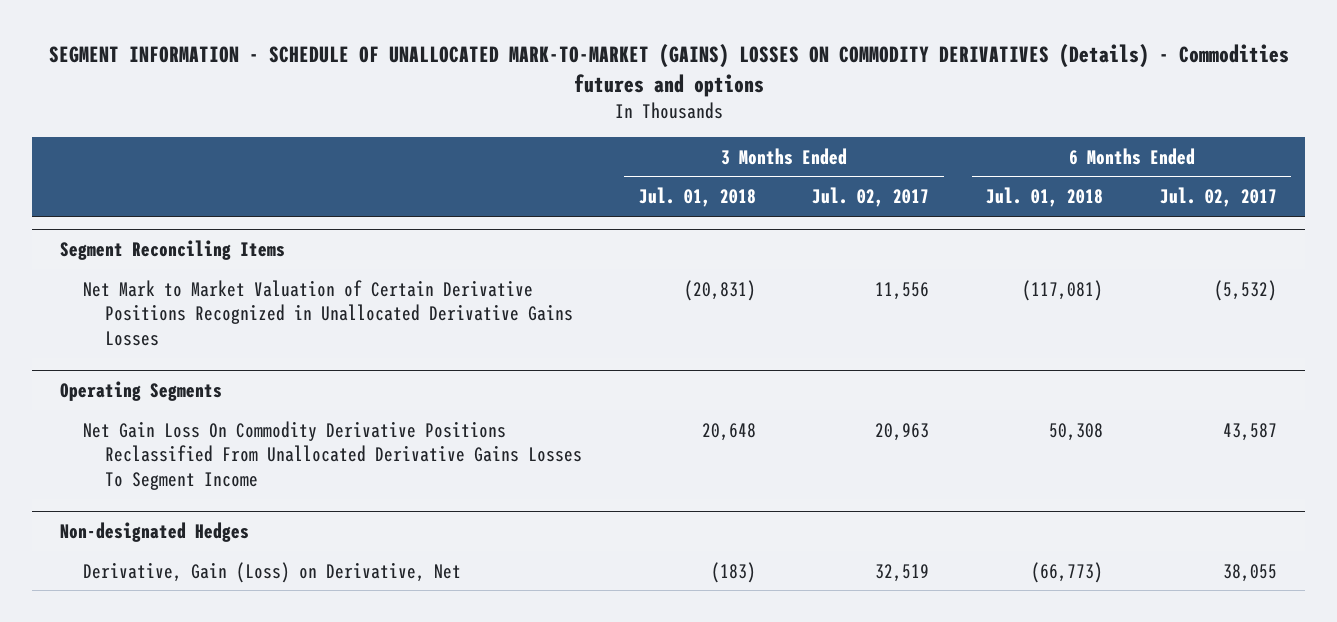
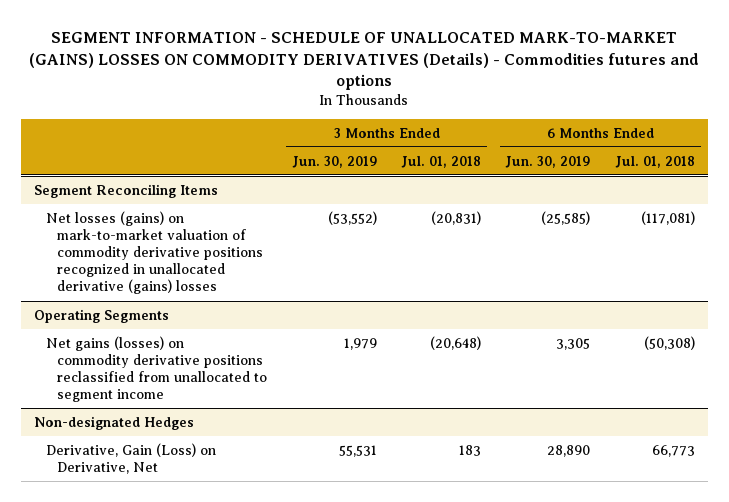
- | 3 Months Ended Jul. 01, 2018 | 3 Months Ended Jul. 02, 2017 | 6 Months Ended Jul. 01, 2018 | 6 Months Ended Jul. 02, 2017
+ | 3 Months Ended Jun. 30, 2019 | 3 Months Ended Jul. 01, 2018 | 6 Months Ended Jun. 30, 2019 | 6 Months Ended Jul. 01, 2018
@ Segment Reconciling Items
- Net Mark to Market Valuation of Certain Derivative Positions Recognized in Unallocated Derivative Gains Losses | (20,831) | 11,556 | (117,081) | (5,532)
+ Net losses (gains) on mark-to-market valuation of commodity derivative positions recognized in unallocated derivative (gains) losses | (53,552) | (20,831) | (25,585) | (117,081)
@ Operating Segments
- Net Gain Loss On Commodity Derivative Positions Reclassified From Unallocated Derivative Gains Losses To Segment Income | 20,648 | 20,963 | 50,308 | 43,587
+ Net gains (losses) on commodity derivative positions reclassified from unallocated to segment income | 1,979 | (20,648) | 3,305 | (50,308)
@ Non-designated Hedges
- Derivative, Gain (Loss) on Derivative, Net | (183) | 32,519 | (66,773) | 38,055
+ Derivative, Gain (Loss) on Derivative, Net | 55,531 | 183 | 28,890 | 66,773

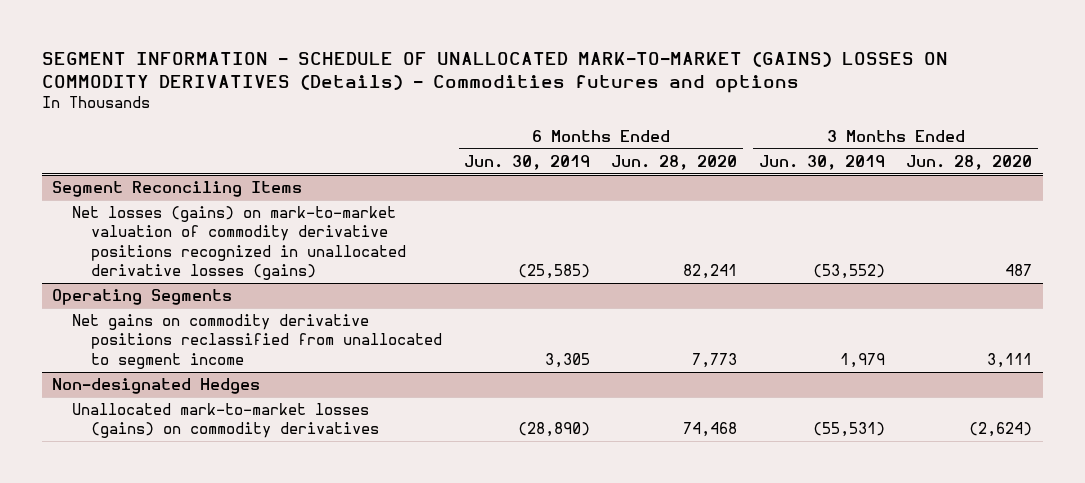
- | 3 Months Ended Jun. 30, 2019 | 3 Months Ended Jul. 01, 2018 | 6 Months Ended Jun. 30, 2019 | 6 Months Ended Jul. 01, 2018
+ | 6 Months Ended Jun. 30, 2019 | 6 Months Ended Jun. 28, 2020 | 3 Months Ended Jun. 30, 2019 | 3 Months Ended Jun. 28, 2020
@ Segment Reconciling Items
- Net losses (gains) on mark-to-market valuation of commodity derivative positions recognized in unallocated derivative (gains) losses | (53,552) | (20,831) | (25,585) | (117,081)
+ Net losses (gains) on mark-to-market valuation of commodity derivative positions recognized in unallocated derivative losses (gains) | (25,585) | 82,241 | (53,552) | 487
@ Operating Segments
- Net gains (losses) on commodity derivative positions reclassified from unallocated to segment income | 1,979 | (20,648) | 3,305 | (50,308)
+ Net gains on commodity derivative positions reclassified from unallocated to segment income | 3,305 | 7,773 | 1,979 | 3,111
@ Non-designated Hedges
- Derivative, Gain (Loss) on Derivative, Net | 55,531 | 183 | 28,890 | 66,773
+ Unallocated mark-to-market losses (gains) on commodity derivatives | (28,890) | 74,468 | (55,531) | (2,624)

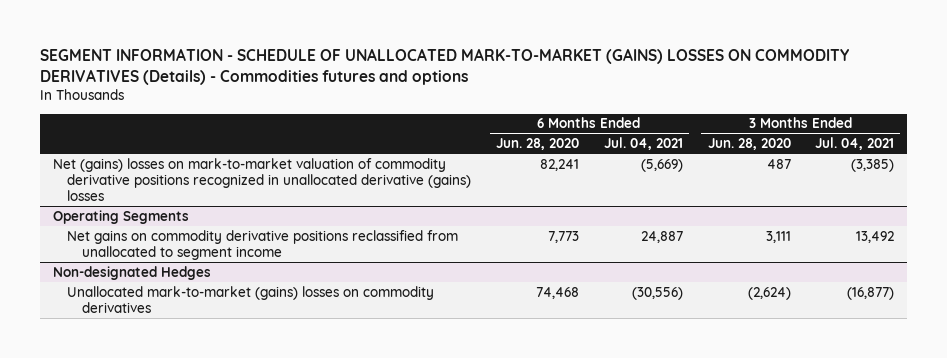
- | 6 Months Ended Jun. 30, 2019 | 6 Months Ended Jun. 28, 2020 | 3 Months Ended Jun. 30, 2019 | 3 Months Ended Jun. 28, 2020
+ | 6 Months Ended Jun. 28, 2020 | 6 Months Ended Jul. 04, 2021 | 3 Months Ended Jun. 28, 2020 | 3 Months Ended Jul. 04, 2021
- Segment Reconciling Items
- Net losses (gains) on mark-to-market valuation of commodity derivative positions recognized in unallocated derivative losses (gains) | (25,585) | 82,241 | (53,552) | 487
+ Net (gains) losses on mark-to-market valuation of commodity derivative positions recognized in unallocated derivative (gains) losses | 82,241 | (5,669) | 487 | (3,385)
@ Non-designated Hedges
- Unallocated mark-to-market losses (gains) on commodity derivatives | (28,890) | 74,468 | (55,531) | (2,624)
+ Unallocated mark-to-market (gains) losses on commodity derivatives | 74,468 | (30,556) | (2,624) | (16,877)

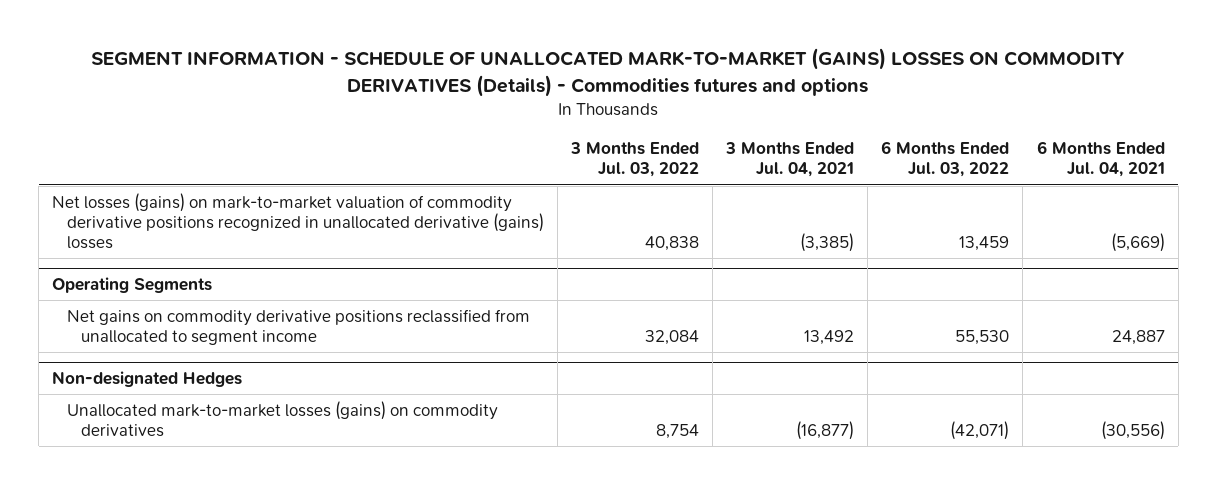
- | 6 Months Ended Jun. 28, 2020 | 6 Months Ended Jul. 04, 2021 | 3 Months Ended Jun. 28, 2020 | 3 Months Ended Jul. 04, 2021
+ | 3 Months Ended Jul. 03, 2022 | 3 Months Ended Jul. 04, 2021 | 6 Months Ended Jul. 03, 2022 | 6 Months Ended Jul. 04, 2021
- Net (gains) losses on mark-to-market valuation of commodity derivative positions recognized in unallocated derivative (gains) losses | 82,241 | (5,669) | 487 | (3,385)
+ Net losses (gains) on mark-to-market valuation of commodity derivative positions recognized in unallocated derivative (gains) losses | 40,838 | (3,385) | 13,459 | (5,669)
@ Non-designated Hedges
- Unallocated mark-to-market (gains) losses on commodity derivatives | 74,468 | (30,556) | (2,624) | (16,877)
+ Unallocated mark-to-market losses (gains) on commodity derivatives | 8,754 | (16,877) | (42,071) | (30,556)

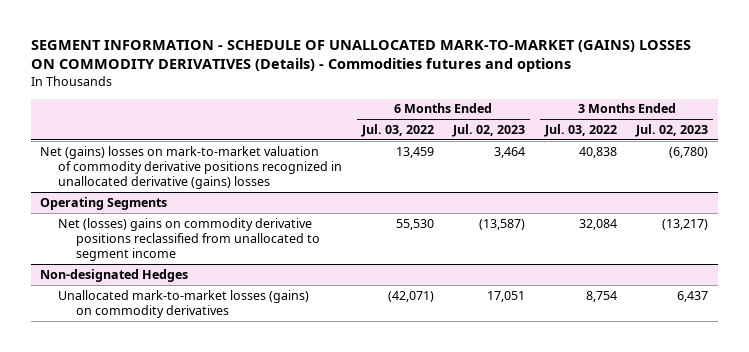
- | 3 Months Ended Jul. 03, 2022 | 3 Months Ended Jul. 04, 2021 | 6 Months Ended Jul. 03, 2022 | 6 Months Ended Jul. 04, 2021
+ | 6 Months Ended Jul. 03, 2022 | 6 Months Ended Jul. 02, 2023 | 3 Months Ended Jul. 03, 2022 | 3 Months Ended Jul. 02, 2023
- Net losses (gains) on mark-to-market valuation of commodity derivative positions recognized in unallocated derivative (gains) losses | 40,838 | (3,385) | 13,459 | (5,669)
+ Net (gains) losses on mark-to-market valuation of commodity derivative positions recognized in unallocated derivative (gains) losses | 13,459 | 3,464 | 40,838 | (6,780)
@ Operating Segments
- Net gains on commodity derivative positions reclassified from unallocated to segment income | 32,084 | 13,492 | 55,530 | 24,887
+ Net (losses) gains on commodity derivative positions reclassified from unallocated to segment income | 55,530 | (13,587) | 32,084 | (13,217)

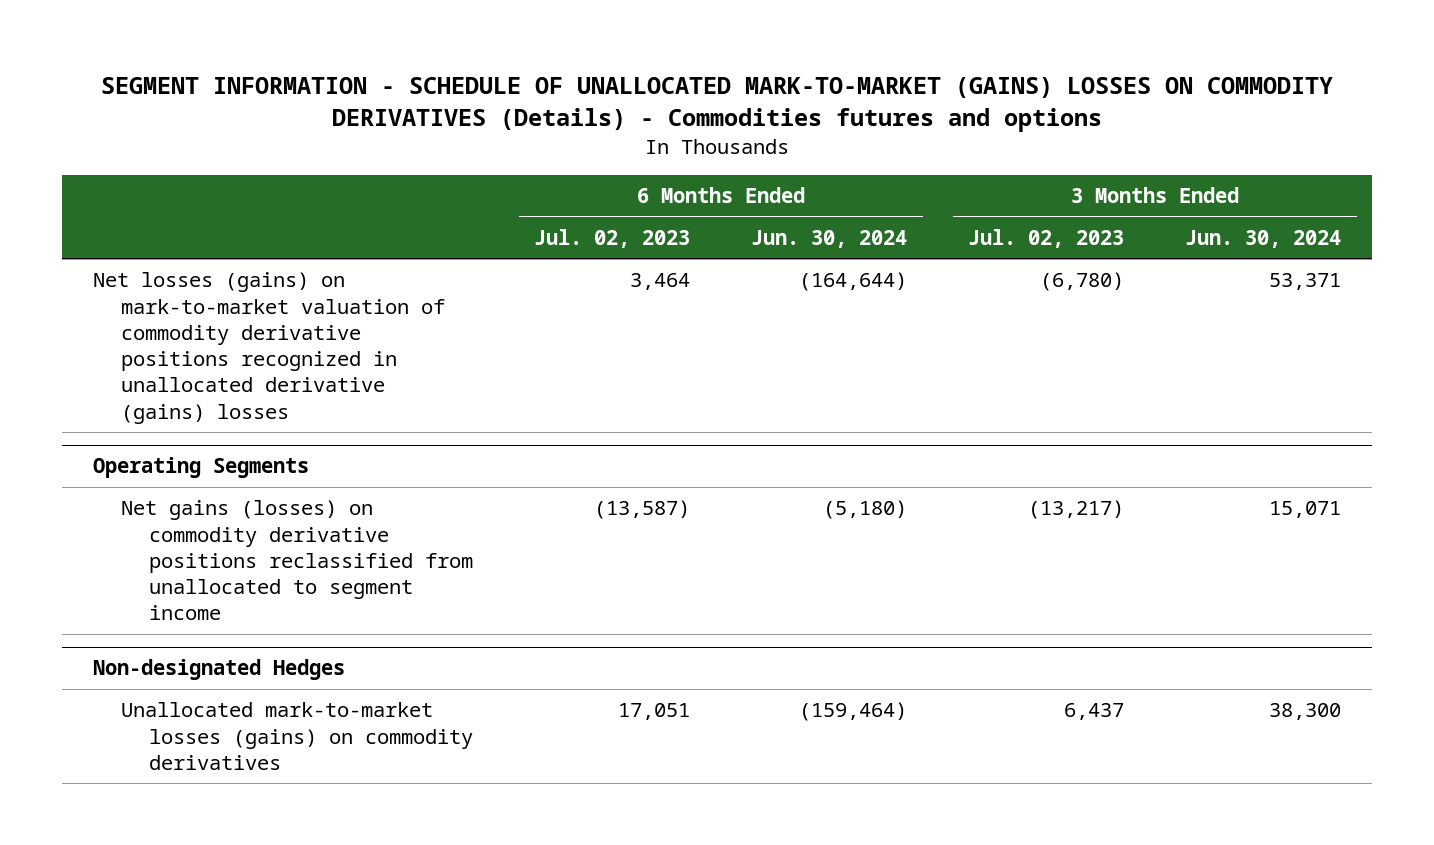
- | 6 Months Ended Jul. 03, 2022 | 6 Months Ended Jul. 02, 2023 | 3 Months Ended Jul. 03, 2022 | 3 Months Ended Jul. 02, 2023
+ | 6 Months Ended Jul. 02, 2023 | 6 Months Ended Jun. 30, 2024 | 3 Months Ended Jul. 02, 2023 | 3 Months Ended Jun. 30, 2024
- Net (gains) losses on mark-to-market valuation of commodity derivative positions recognized in unallocated derivative (gains) losses | 13,459 | 3,464 | 40,838 | (6,780)
+ Net losses (gains) on mark-to-market valuation of commodity derivative positions recognized in unallocated derivative (gains) losses | 3,464 | (164,644) | (6,780) | 53,371
@ Operating Segments
- Net (losses) gains on commodity derivative positions reclassified from unallocated to segment income | 55,530 | (13,587) | 32,084 | (13,217)
+ Net gains (losses) on commodity derivative positions reclassified from unallocated to segment income | (13,587) | (5,180) | (13,217) | 15,071

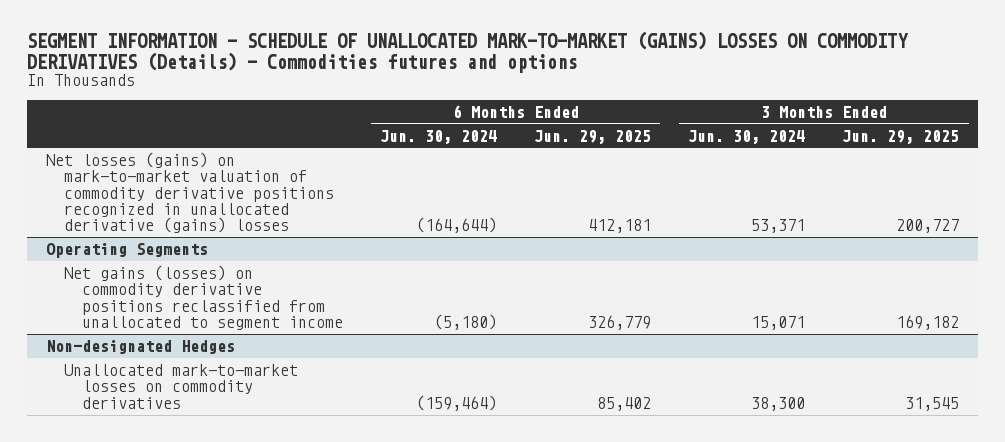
- | 6 Months Ended Jul. 02, 2023 | 6 Months Ended Jun. 30, 2024 | 3 Months Ended Jul. 02, 2023 | 3 Months Ended Jun. 30, 2024
+ | 6 Months Ended Jun. 30, 2024 | 6 Months Ended Jun. 29, 2025 | 3 Months Ended Jun. 30, 2024 | 3 Months Ended Jun. 29, 2025
@ Non-designated Hedges
- Unallocated mark-to-market losses (gains) on commodity derivatives | 17,051 | (159,464) | 6,437 | 38,300
+ Unallocated mark-to-market losses on commodity derivatives | (159,464) | 85,402 | 38,300 | 31,545

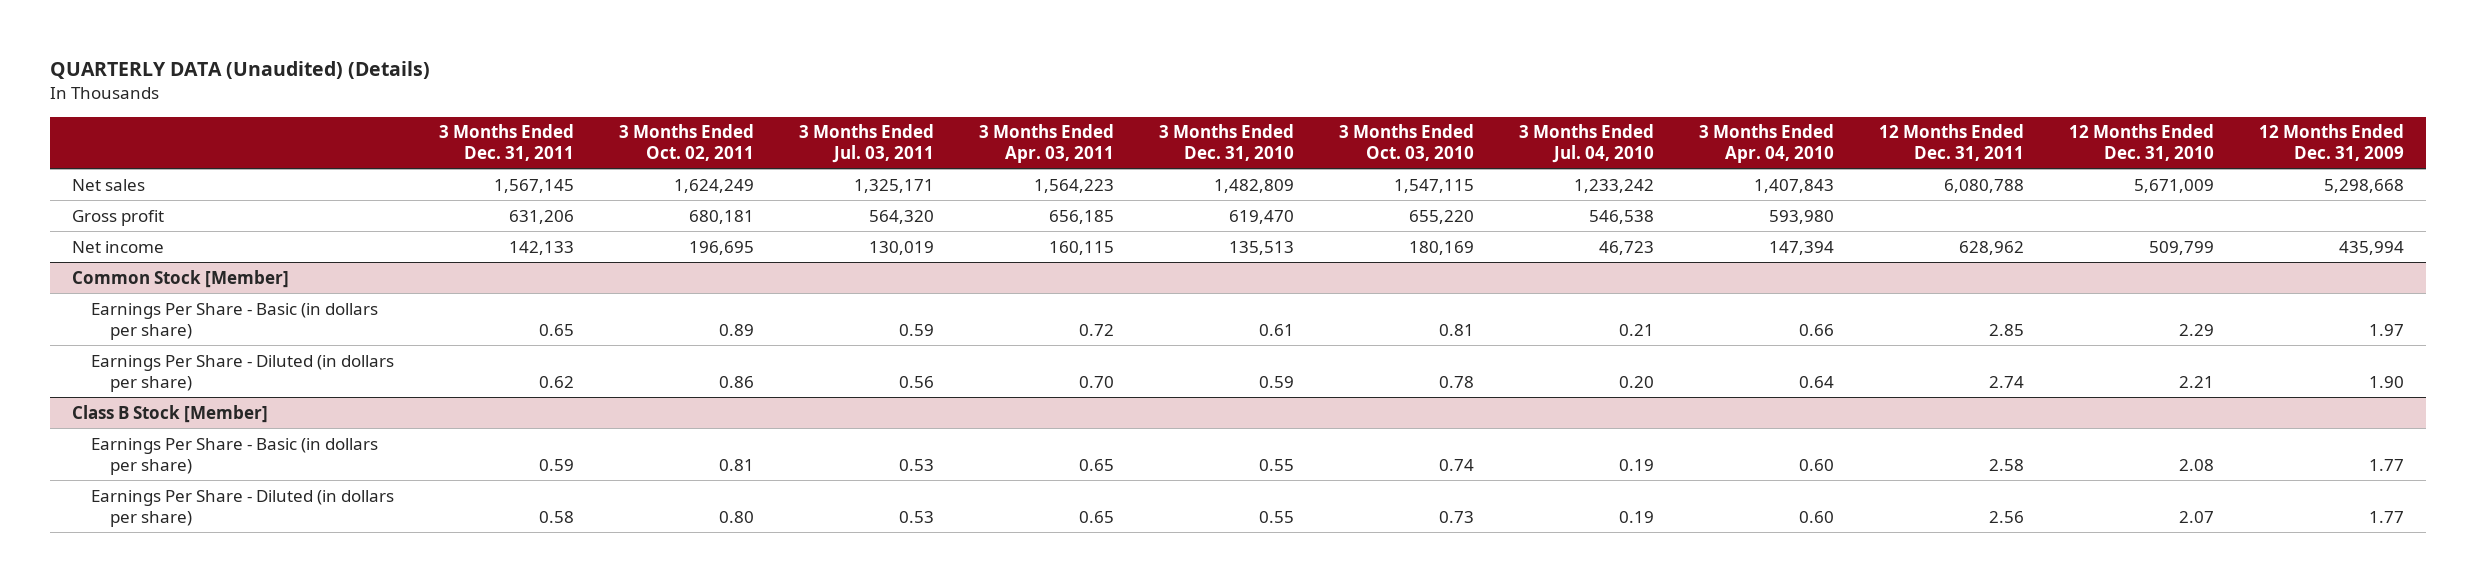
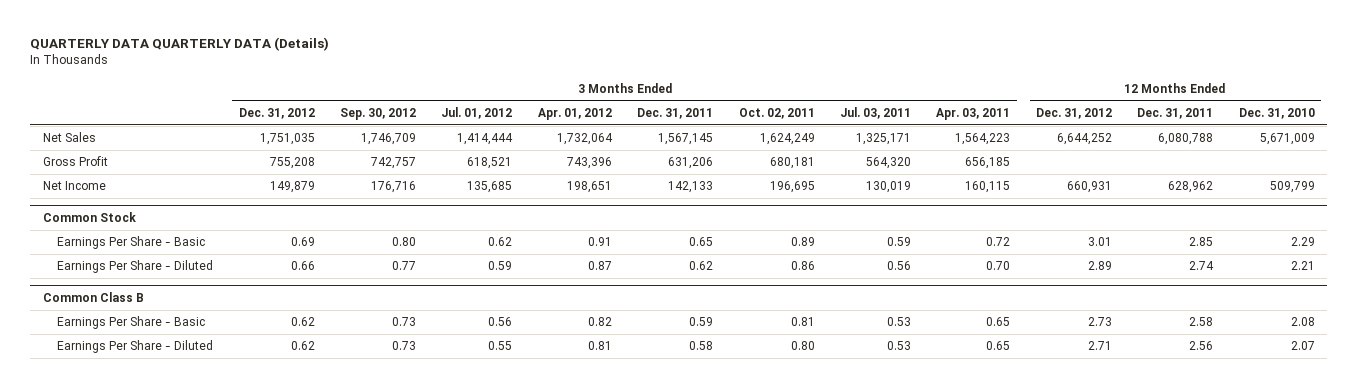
- QUARTERLY DATA (Unaudited) (Details)
+ QUARTERLY DATA QUARTERLY DATA (Details)
- | 3 Months Ended Dec. 31, 2011 | 3 Months Ended Oct. 02, 2011 | 3 Months Ended Jul. 03, 2011 | 3 Months Ended Apr. 03, 2011 | 3 Months Ended Dec. 31, 2010 | 3 Months Ended Oct. 03, 2010 | 3 Months Ended Jul. 04, 2010 | 3 Months Ended Apr. 04, 2010 | 12 Months Ended Dec. 31, 2011 | 12 Months Ended Dec. 31, 2010 | 12 Months Ended Dec. 31, 2009
+ | 3 Months Ended Dec. 31, 2012 | 3 Months Ended Sep. 30, 2012 | 3 Months Ended Jul. 01, 2012 | 3 Months Ended Apr. 01, 2012 | 3 Months Ended Dec. 31, 2011 | 3 Months Ended Oct. 02, 2011 | 3 Months Ended Jul. 03, 2011 | 3 Months Ended Apr. 03, 2011 | 12 Months Ended Dec. 31, 2012 | 12 Months Ended Dec. 31, 2011 | 12 Months Ended Dec. 31, 2010
- Net sales | 1,567,145 | 1,624,249 | 1,325,171 | 1,564,223 | 1,482,809 | 1,547,115 | 1,233,242 | 1,407,843 | 6,080,788 | 5,671,009 | 5,298,668
- Gross profit | 631,206 | 680,181 | 564,320 | 656,185 | 619,470 | 655,220 | 546,538 | 593,980 | | |
- Net income | 142,133 | 196,695 | 130,019 | 160,115 | 135,513 | 180,169 | 46,723 | 147,394 | 628,962 | 509,799 | 435,994
- Common Stock [Member]
- Earnings Per Share - Basic (in dollars per share) | 0.65 | 0.89 | 0.59 | 0.72 | 0.61 | 0.81 | 0.21 | 0.66 | 2.85 | 2.29 | 1.97
- Earnings Per Share - Diluted (in dollars per share) | 0.62 | 0.86 | 0.56 | 0.70 | 0.59 | 0.78 | 0.20 | 0.64 | 2.74 | 2.21 | 1.90
- Class B Stock [Member]
- Earnings Per Share - Basic (in dollars per share) | 0.59 | 0.81 | 0.53 | 0.65 | 0.55 | 0.74 | 0.19 | 0.60 | 2.58 | 2.08 | 1.77
- Earnings Per Share - Diluted (in dollars per share) | 0.58 | 0.80 | 0.53 | 0.65 | 0.55 | 0.73 | 0.19 | 0.60 | 2.56 | 2.07 | 1.77
+ Net Sales | 1,751,035 | 1,746,709 | 1,414,444 | 1,732,064 | 1,567,145 | 1,624,249 | 1,325,171 | 1,564,223 | 6,644,252 | 6,080,788 | 5,671,009
+ Gross Profit | 755,208 | 742,757 | 618,521 | 743,396 | 631,206 | 680,181 | 564,320 | 656,185 | | |
+ Net Income | 149,879 | 176,716 | 135,685 | 198,651 | 142,133 | 196,695 | 130,019 | 160,115 | 660,931 | 628,962 | 509,799
+ Common Stock
+ Earnings Per Share - Basic | 0.69 | 0.80 | 0.62 | 0.91 | 0.65 | 0.89 | 0.59 | 0.72 | 3.01 | 2.85 | 2.29
+ Earnings Per Share - Diluted | 0.66 | 0.77 | 0.59 | 0.87 | 0.62 | 0.86 | 0.56 | 0.70 | 2.89 | 2.74 | 2.21
+ Common Class B
+ Earnings Per Share - Basic | 0.62 | 0.73 | 0.56 | 0.82 | 0.59 | 0.81 | 0.53 | 0.65 | 2.73 | 2.58 | 2.08
+ Earnings Per Share - Diluted | 0.62 | 0.73 | 0.55 | 0.81 | 0.58 | 0.80 | 0.53 | 0.65 | 2.71 | 2.56 | 2.07

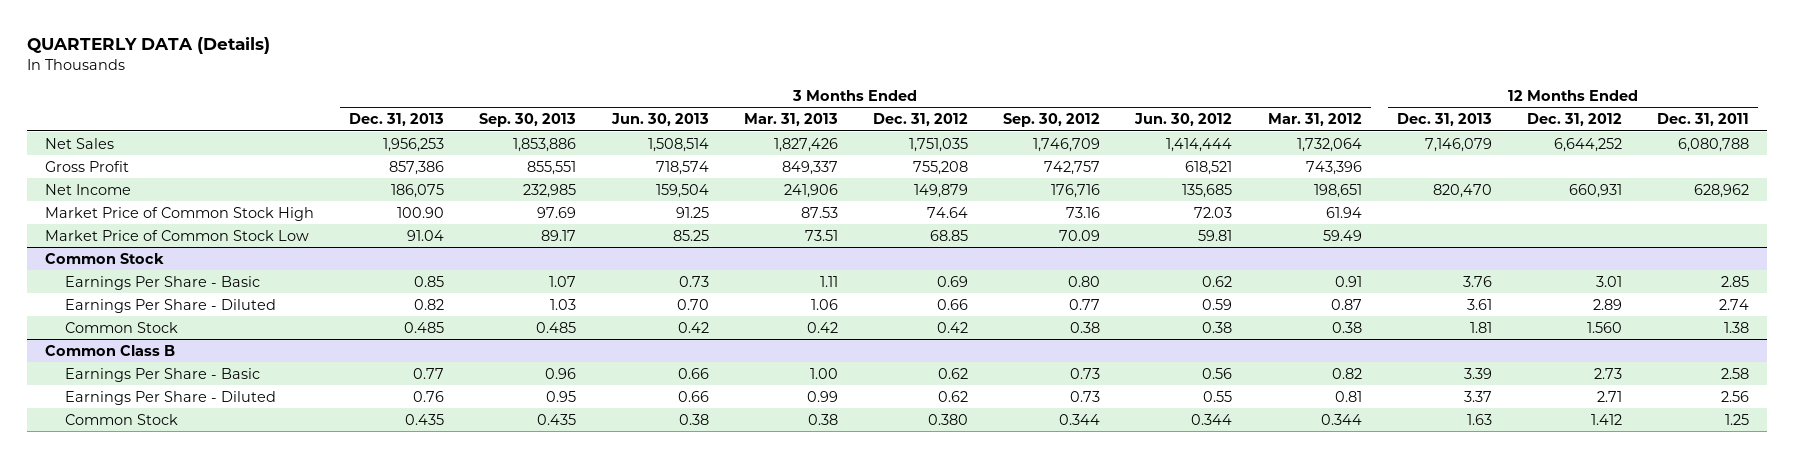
- QUARTERLY DATA QUARTERLY DATA (Details)
+ QUARTERLY DATA (Details)
- | 3 Months Ended Dec. 31, 2012 | 3 Months Ended Sep. 30, 2012 | 3 Months Ended Jul. 01, 2012 | 3 Months Ended Apr. 01, 2012 | 3 Months Ended Dec. 31, 2011 | 3 Months Ended Oct. 02, 2011 | 3 Months Ended Jul. 03, 2011 | 3 Months Ended Apr. 03, 2011 | 12 Months Ended Dec. 31, 2012 | 12 Months Ended Dec. 31, 2011 | 12 Months Ended Dec. 31, 2010
+ | 3 Months Ended Dec. 31, 2013 | 3 Months Ended Sep. 30, 2013 | 3 Months Ended Jun. 30, 2013 | 3 Months Ended Mar. 31, 2013 | 3 Months Ended Dec. 31, 2012 | 3 Months Ended Sep. 30, 2012 | 3 Months Ended Jun. 30, 2012 | 3 Months Ended Mar. 31, 2012 | 12 Months Ended Dec. 31, 2013 | 12 Months Ended Dec. 31, 2012 | 12 Months Ended Dec. 31, 2011
+ Market Price of Common Stock High | 100.90 | 97.69 | 91.25 | 87.53 | 74.64 | 73.16 | 72.03 | 61.94 | | |
+ Market Price of Common Stock Low | 91.04 | 89.17 | 85.25 | 73.51 | 68.85 | 70.09 | 59.81 | 59.49 | | |
@ Common Stock
+ Common Stock | 0.485 | 0.485 | 0.42 | 0.42 | 0.42 | 0.38 | 0.38 | 0.38 | 1.81 | 1.560 | 1.38
@ Common Class B
+ Common Stock | 0.435 | 0.435 | 0.38 | 0.38 | 0.380 | 0.344 | 0.344 | 0.344 | 1.63 | 1.412 | 1.25

